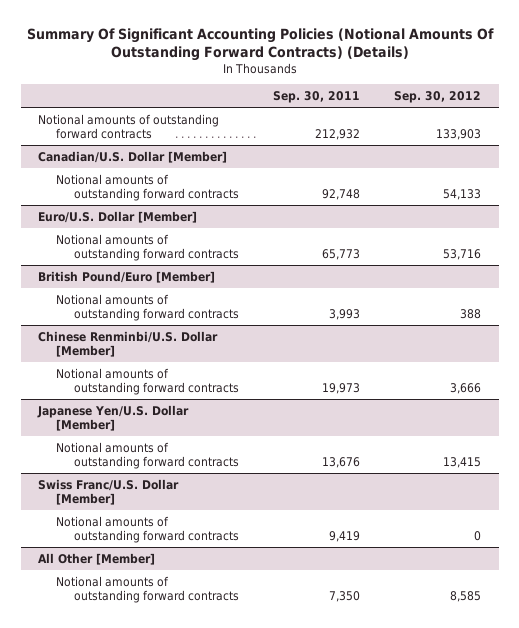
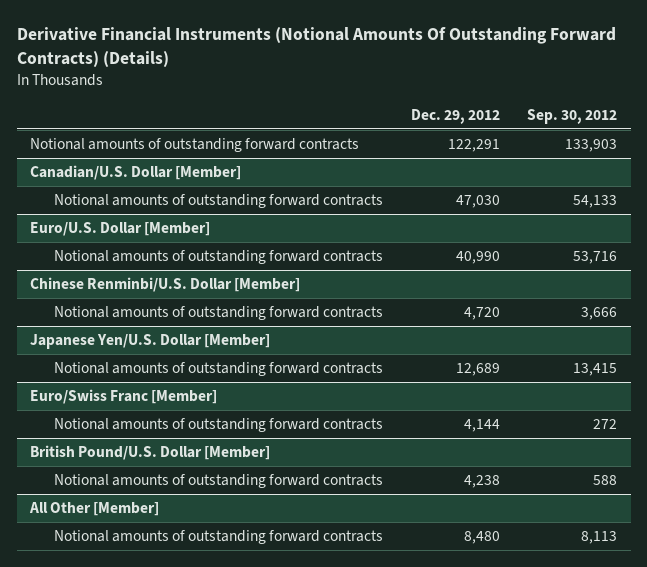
- Summary Of Significant Accounting Policies (Notional Amounts Of Outstanding Forward Contracts) (Details)
+ Derivative Financial Instruments (Notional Amounts Of Outstanding Forward Contracts) (Details)
- | Sep. 30, 2011 | Sep. 30, 2012
+ | Dec. 29, 2012 | Sep. 30, 2012
- British Pound/Euro [Member]
- Notional amounts of outstanding forward contracts | 3,993 | 388
- Swiss Franc/U.S. Dollar [Member]
- Notional amounts of outstanding forward contracts | 9,419 | 0
+ Euro/Swiss Franc [Member]
+ Notional amounts of outstanding forward contracts | 4,144 | 272
+ British Pound/U.S. Dollar [Member]
+ Notional amounts of outstanding forward contracts | 4,238 | 588
@ All Other [Member]
- Notional amounts of outstanding forward contracts | 7,350 | 8,585
+ Notional amounts of outstanding forward contracts | 8,480 | 8,113

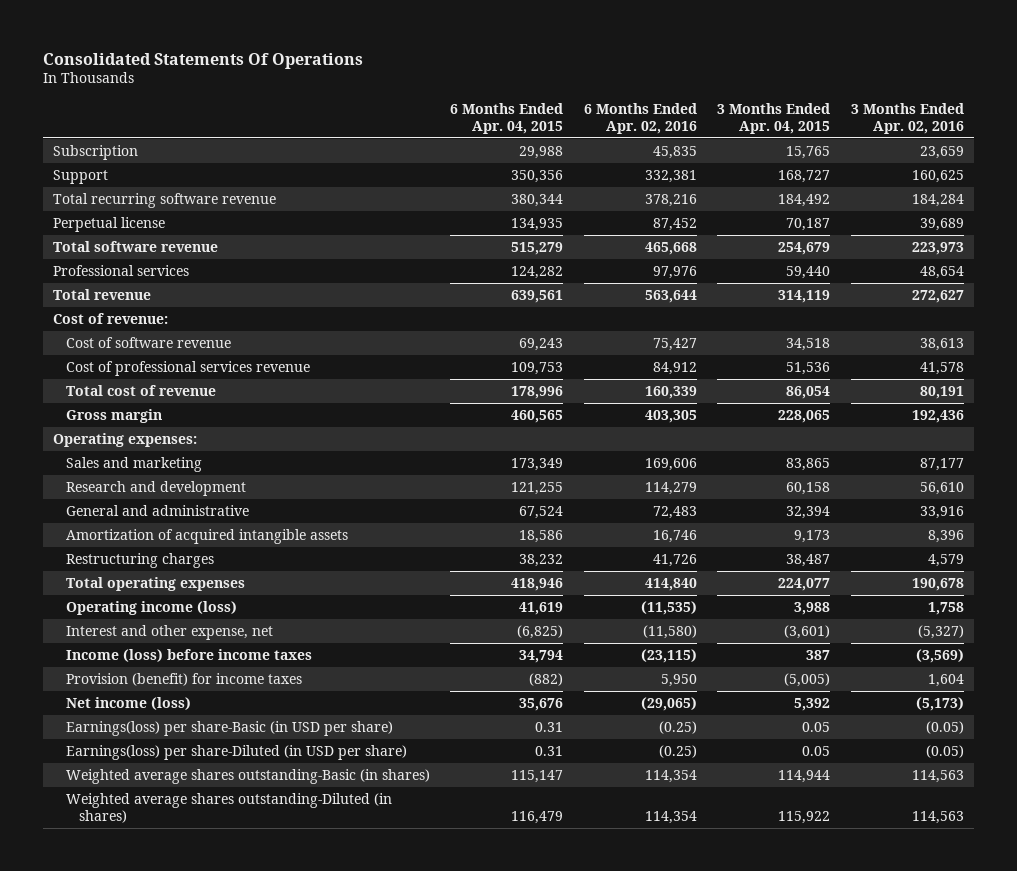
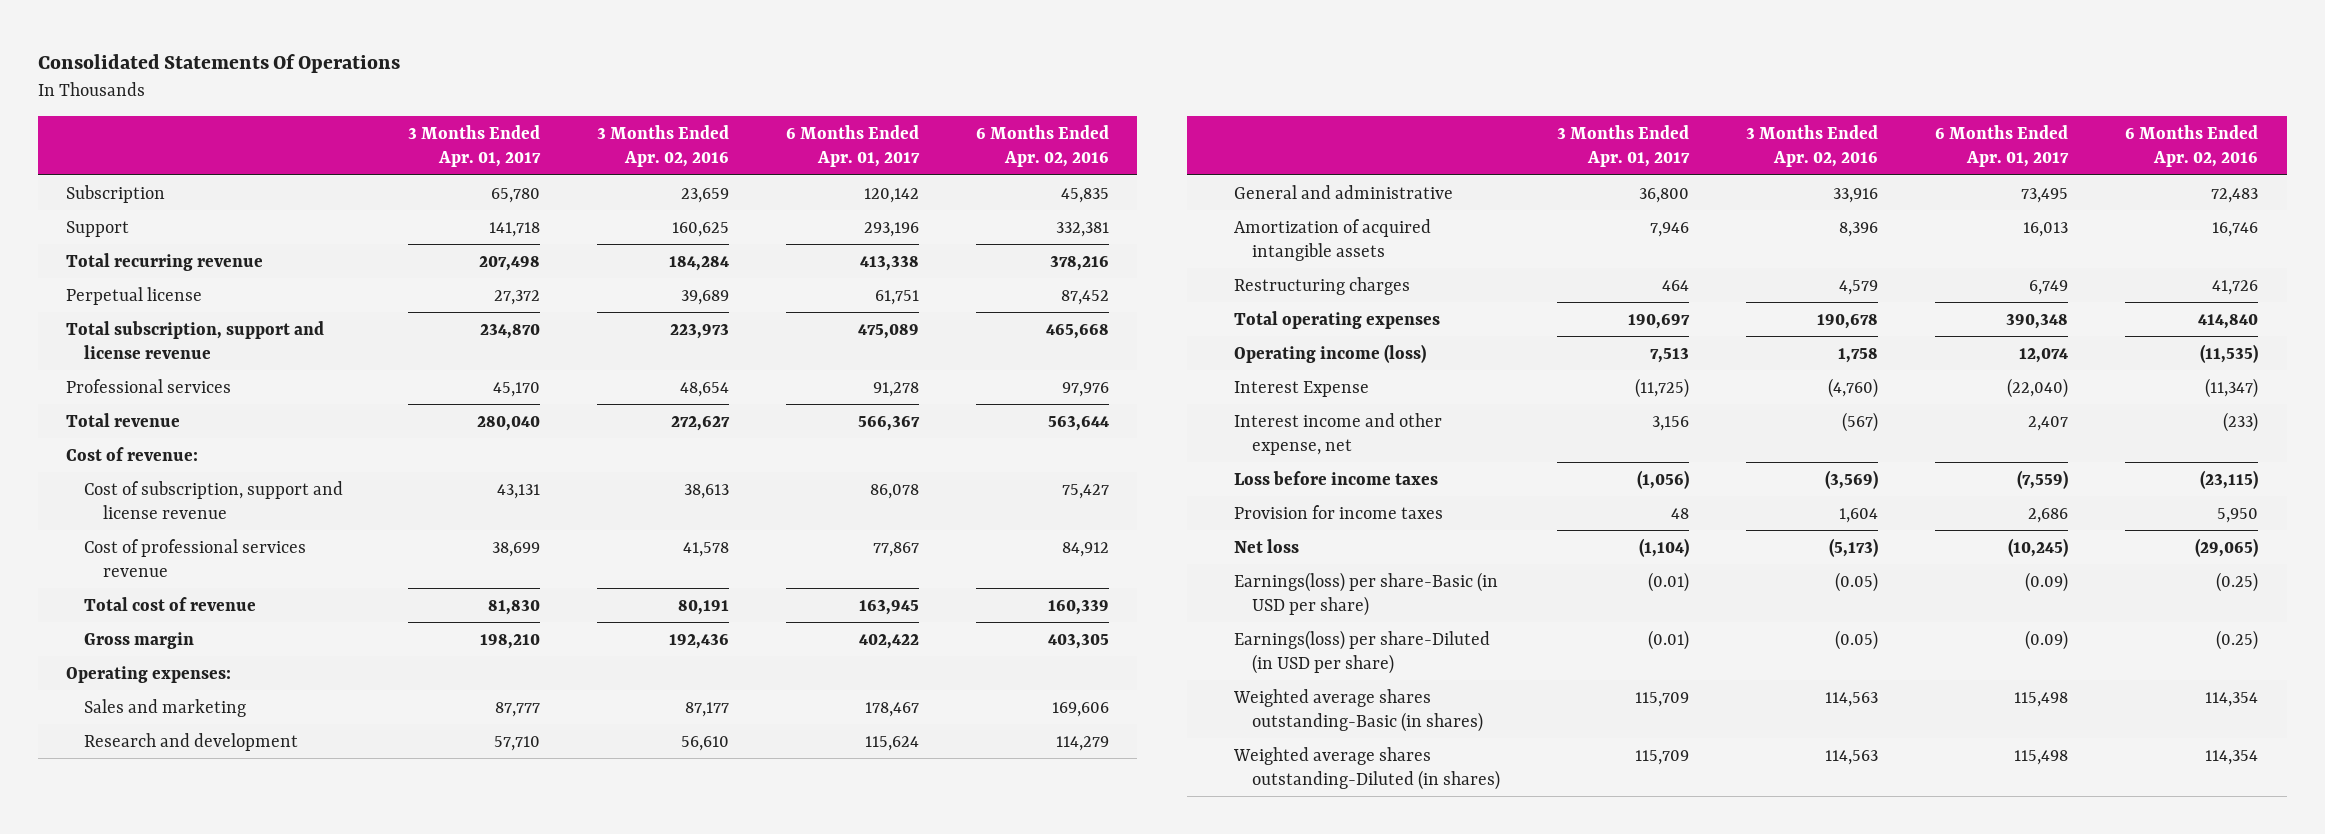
- | 6 Months Ended Apr. 04, 2015 | 6 Months Ended Apr. 02, 2016 | 3 Months Ended Apr. 04, 2015 | 3 Months Ended Apr. 02, 2016
+ | 3 Months Ended Apr. 01, 2017 | 3 Months Ended Apr. 02, 2016 | 6 Months Ended Apr. 01, 2017 | 6 Months Ended Apr. 02, 2016
- Total recurring software revenue | 380,344 | 378,216 | 184,492 | 184,284
+ Total recurring revenue | 207,498 | 184,284 | 413,338 | 378,216
- Total software revenue | 515,279 | 465,668 | 254,679 | 223,973
+ Total subscription, support and license revenue | 234,870 | 223,973 | 475,089 | 465,668
- Cost of software revenue | 69,243 | 75,427 | 34,518 | 38,613
+ Cost of subscription, support and license revenue | 43,131 | 38,613 | 86,078 | 75,427
- Interest and other expense, net | (6,825) | (11,580) | (3,601) | (5,327)
- Income (loss) before income taxes | 34,794 | (23,115) | 387 | (3,569)
- Provision (benefit) for income taxes | (882) | 5,950 | (5,005) | 1,604
- Net income (loss) | 35,676 | (29,065) | 5,392 | (5,173)
+ Interest Expense | (11,725) | (4,760) | (22,040) | (11,347)
+ Interest income and other expense, net | 3,156 | (567) | 2,407 | (233)
+ Loss before income taxes | (1,056) | (3,569) | (7,559) | (23,115)
+ Provision for income taxes | 48 | 1,604 | 2,686 | 5,950
+ Net loss | (1,104) | (5,173) | (10,245) | (29,065)

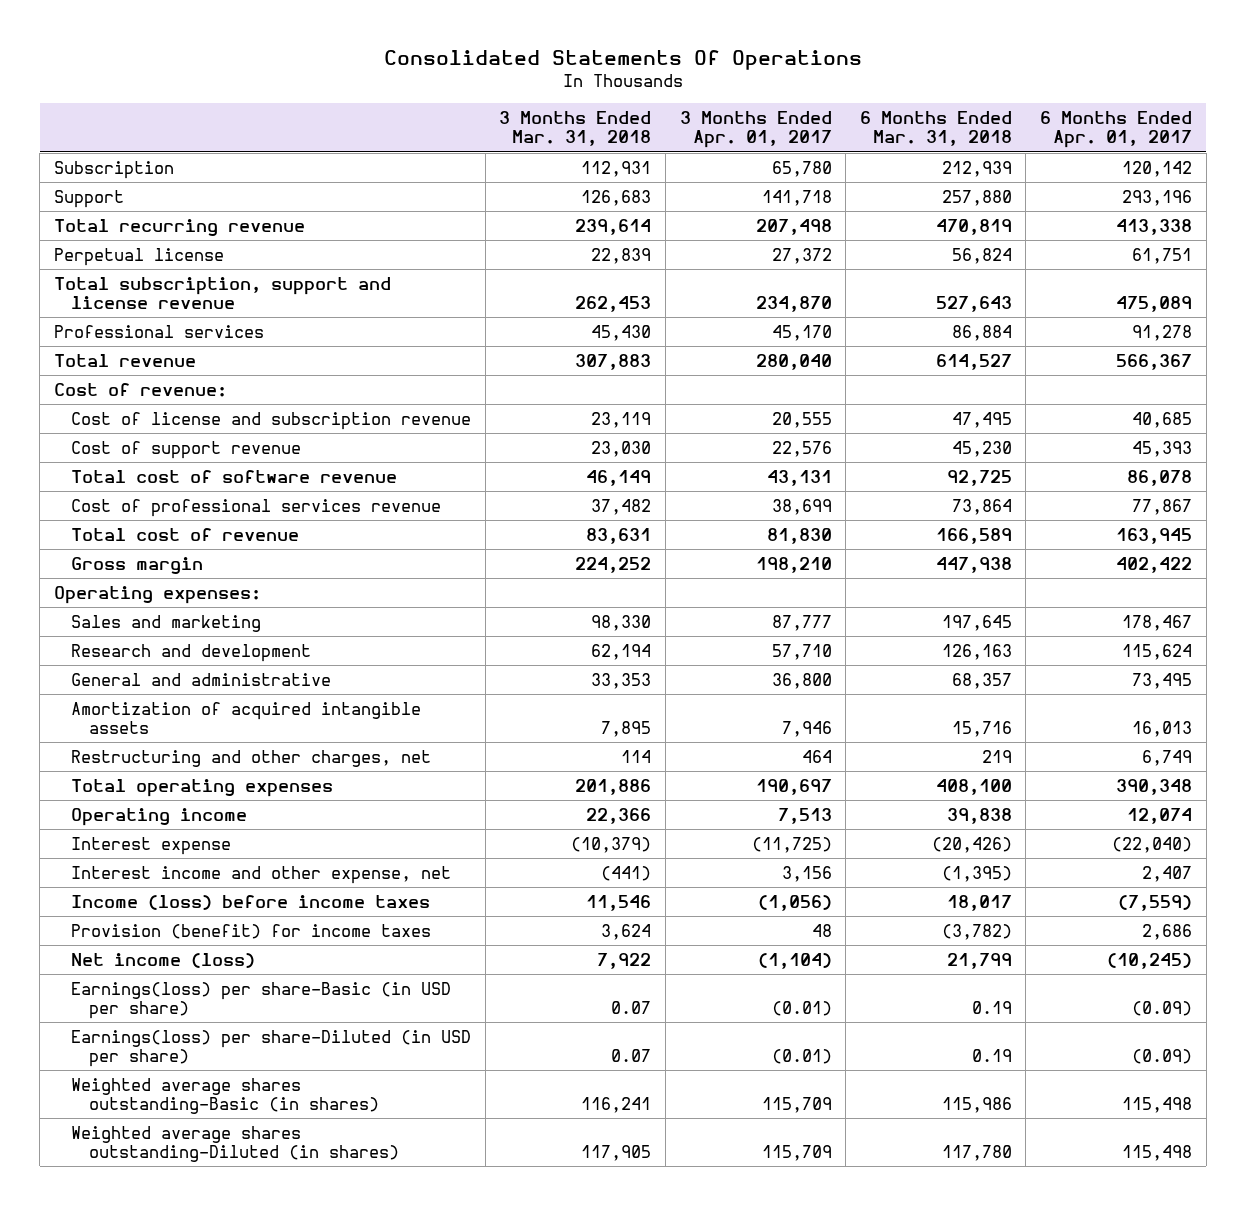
- | 3 Months Ended Apr. 01, 2017 | 3 Months Ended Apr. 02, 2016 | 6 Months Ended Apr. 01, 2017 | 6 Months Ended Apr. 02, 2016
+ | 3 Months Ended Mar. 31, 2018 | 3 Months Ended Apr. 01, 2017 | 6 Months Ended Mar. 31, 2018 | 6 Months Ended Apr. 01, 2017
- Cost of subscription, support and license revenue | 43,131 | 38,613 | 86,078 | 75,427
+ Cost of license and subscription revenue | 23,119 | 20,555 | 47,495 | 40,685
+ Cost of support revenue | 23,030 | 22,576 | 45,230 | 45,393
+ Total cost of software revenue | 46,149 | 43,131 | 92,725 | 86,078
- Restructuring charges | 464 | 4,579 | 6,749 | 41,726
+ Restructuring and other charges, net | 114 | 464 | 219 | 6,749
- Operating income (loss) | 7,513 | 1,758 | 12,074 | (11,535)
- Interest Expense | (11,725) | (4,760) | (22,040) | (11,347)
+ Operating income | 22,366 | 7,513 | 39,838 | 12,074
+ Interest expense | (10,379) | (11,725) | (20,426) | (22,040)
- Loss before income taxes | (1,056) | (3,569) | (7,559) | (23,115)
- Provision for income taxes | 48 | 1,604 | 2,686 | 5,950
- Net loss | (1,104) | (5,173) | (10,245) | (29,065)
+ Income (loss) before income taxes | 11,546 | (1,056) | 18,017 | (7,559)
+ Provision (benefit) for income taxes | 3,624 | 48 | (3,782) | 2,686
+ Net income (loss) | 7,922 | (1,104) | 21,799 | (10,245)

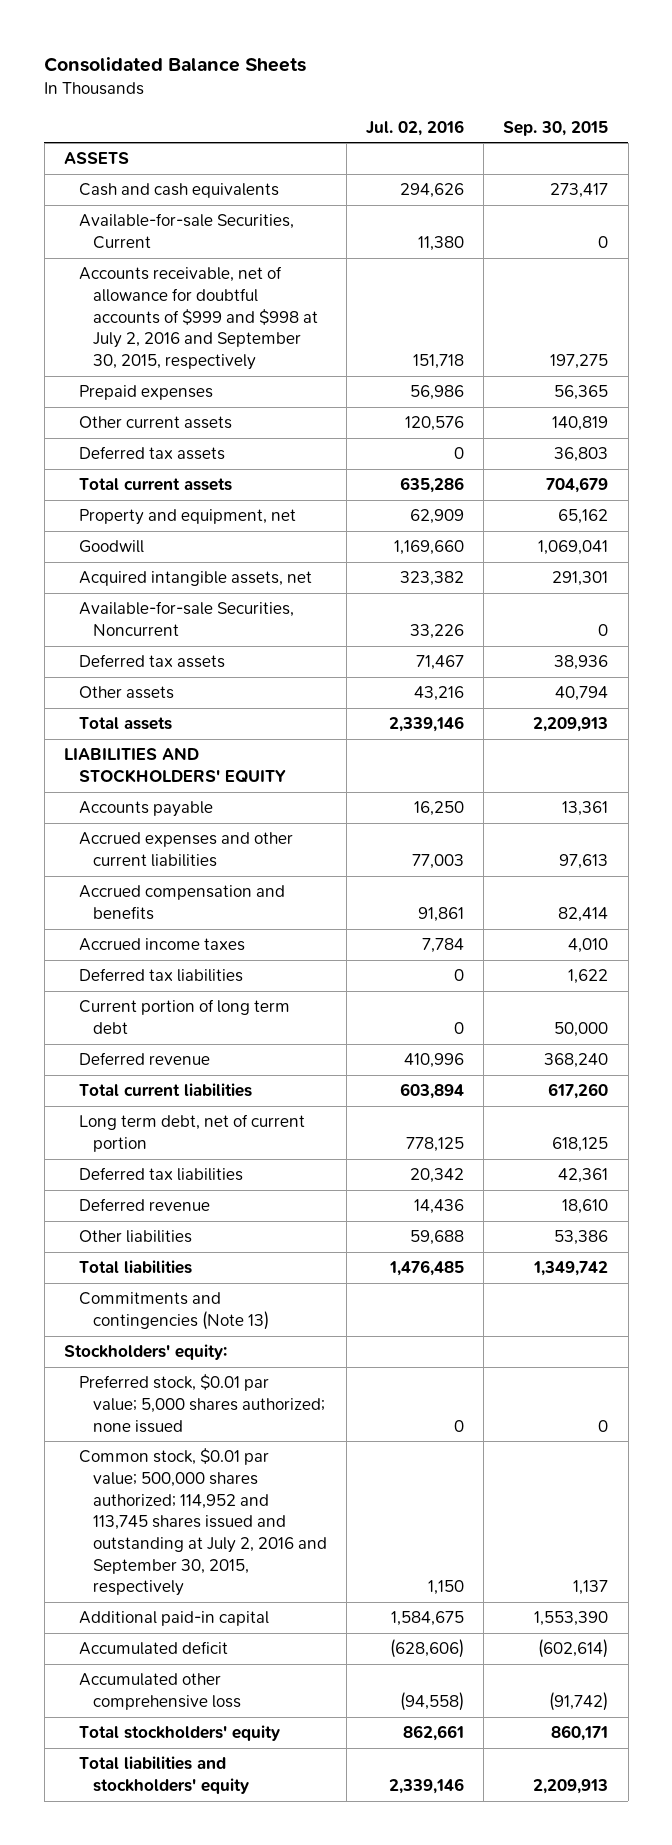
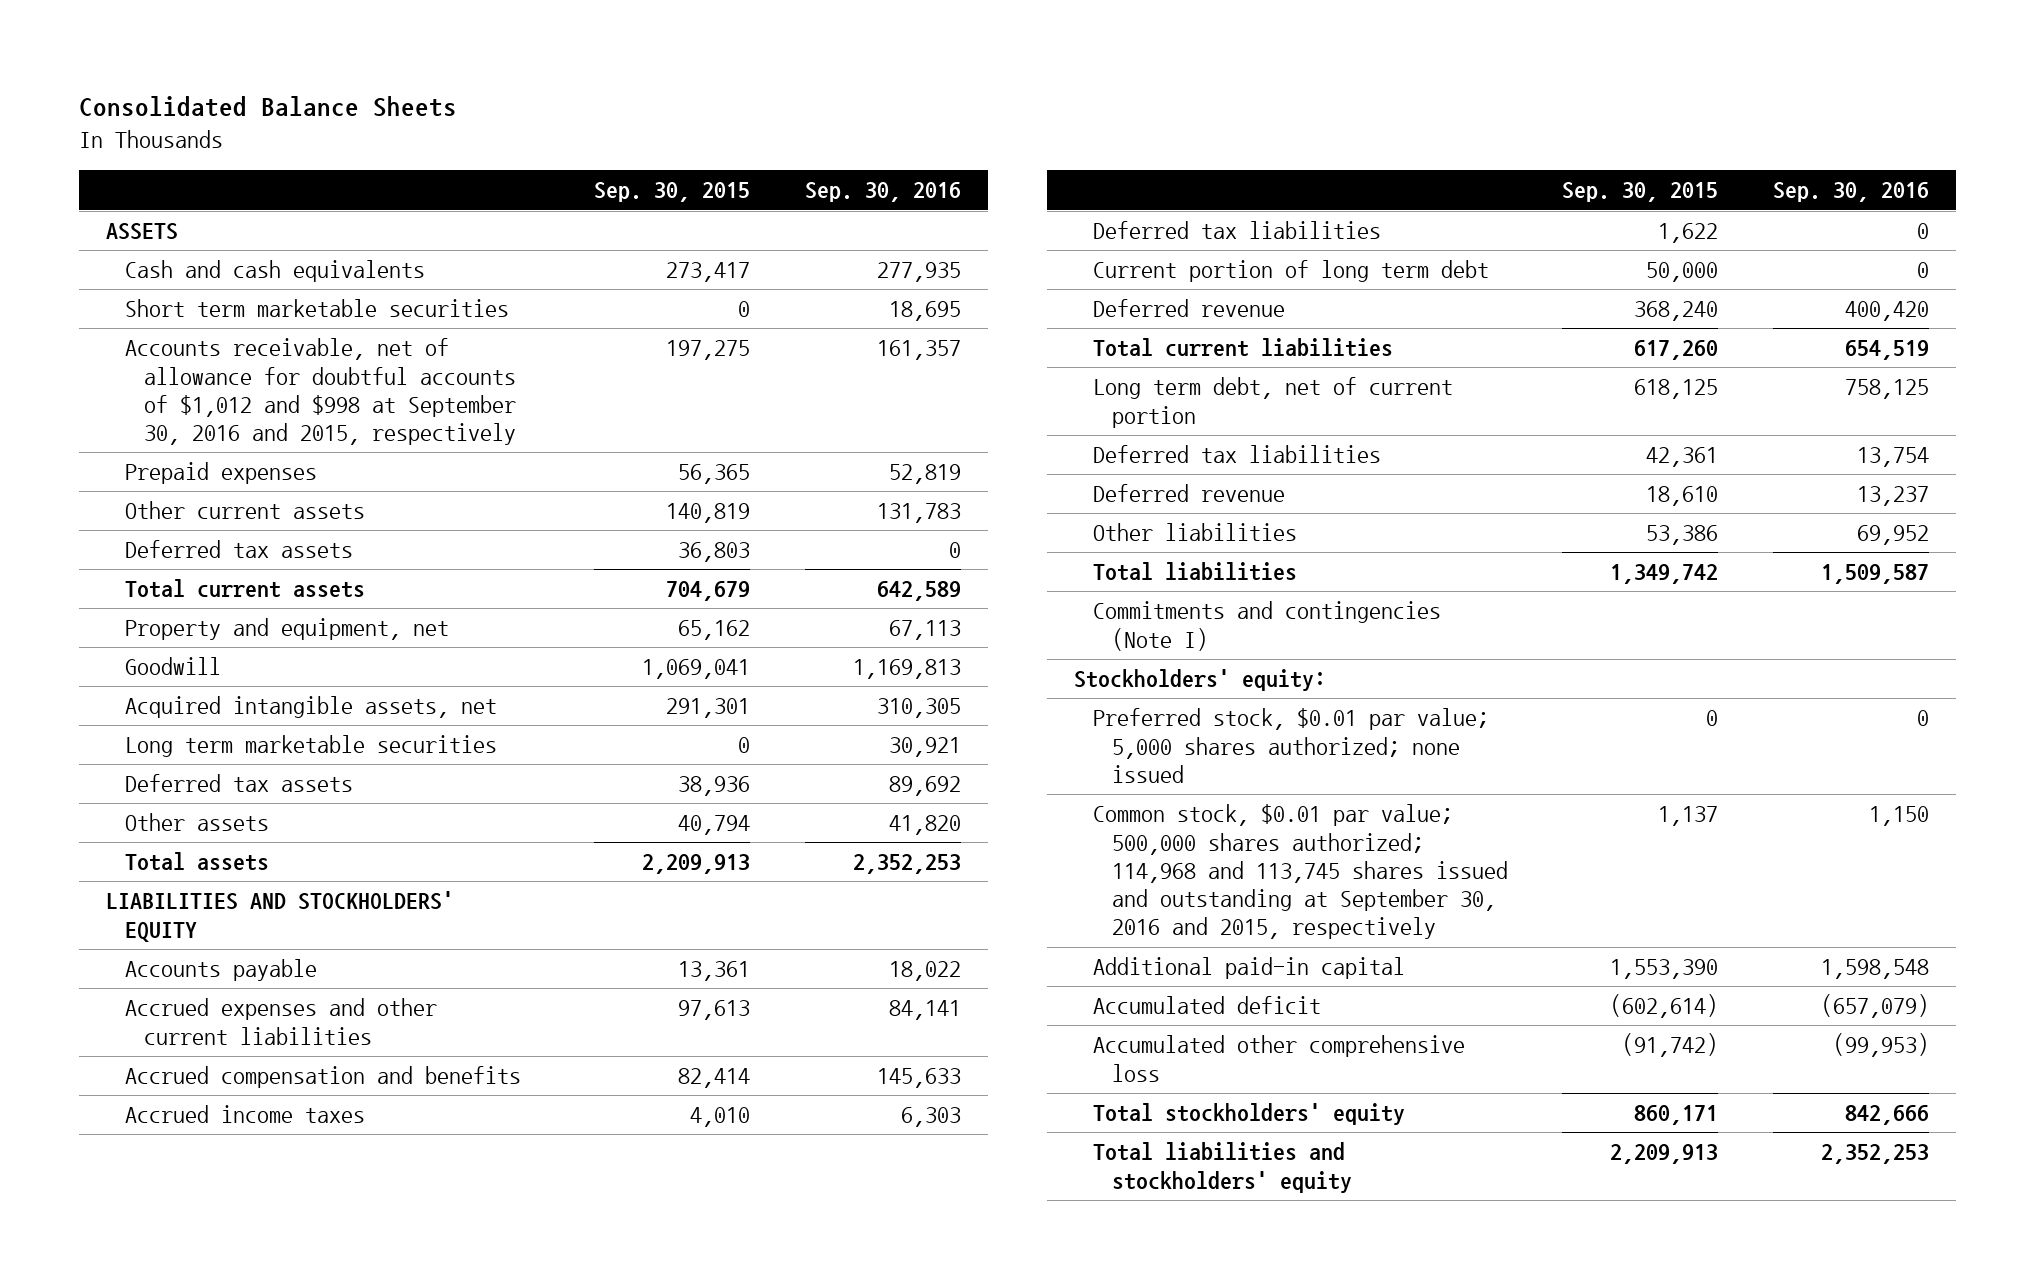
- | Jul. 02, 2016 | Sep. 30, 2015
+ | Sep. 30, 2015 | Sep. 30, 2016
- Available-for-sale Securities, Current | 11,380 | 0
- Accounts receivable, net of allowance for doubtful accounts of $999 and $998 at July 2, 2016 and September 30, 2015, respectively | 151,718 | 197,275
+ Short term marketable securities | 0 | 18,695
+ Accounts receivable, net of allowance for doubtful accounts of $1,012 and $998 at September 30, 2016 and 2015, respectively | 197,275 | 161,357
- Available-for-sale Securities, Noncurrent | 33,226 | 0
+ Long term marketable securities | 0 | 30,921
- Commitments and contingencies (Note 13)
+ Commitments and contingencies (Note I)
- Common stock, $0.01 par value; 500,000 shares authorized; 114,952 and 113,745 shares issued and outstanding at July 2, 2016 and September 30, 2015, respectively | 1,150 | 1,137
+ Common stock, $0.01 par value; 500,000 shares authorized; 114,968 and 113,745 shares issued and outstanding at September 30, 2016 and 2015, respectively | 1,137 | 1,150

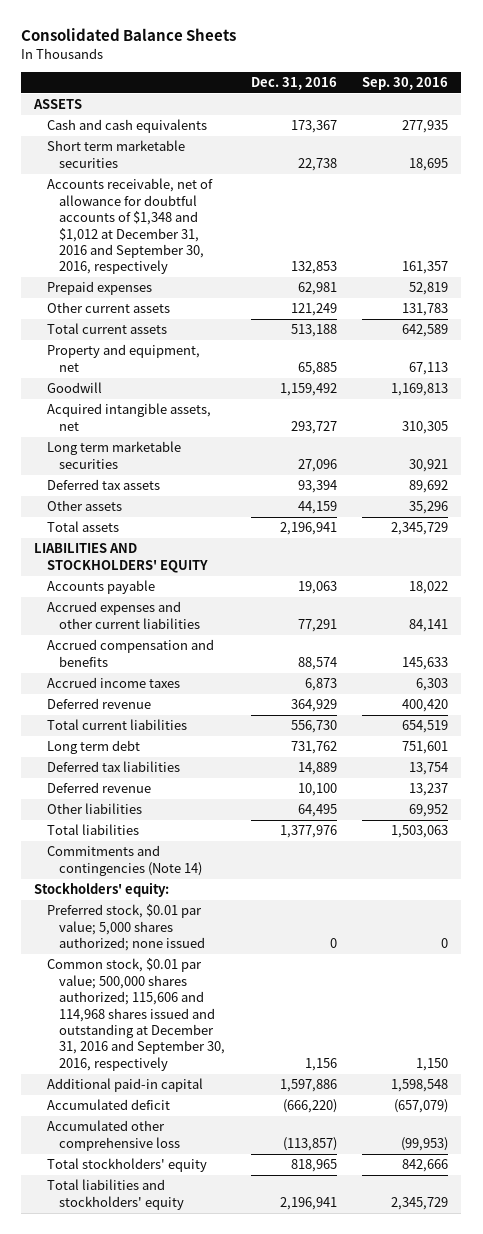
- | Sep. 30, 2015 | Sep. 30, 2016
+ | Dec. 31, 2016 | Sep. 30, 2016
- Accounts receivable, net of allowance for doubtful accounts of $1,012 and $998 at September 30, 2016 and 2015, respectively | 197,275 | 161,357
+ Accounts receivable, net of allowance for doubtful accounts of $1,348 and $1,012 at December 31, 2016 and September 30, 2016, respectively | 132,853 | 161,357
- Deferred tax assets | 36,803 | 0
- Other assets | 40,794 | 41,820
- Total assets | 2,209,913 | 2,352,253
+ Other assets | 44,159 | 35,296
+ Total assets | 2,196,941 | 2,345,729
- Deferred tax liabilities | 1,622 | 0
- Current portion of long term debt | 50,000 | 0
- Long term debt, net of current portion | 618,125 | 758,125
+ Long term debt | 731,762 | 751,601
- Total liabilities | 1,349,742 | 1,509,587
- Commitments and contingencies (Note I)
+ Total liabilities | 1,377,976 | 1,503,063
+ Commitments and contingencies (Note 14)
- Common stock, $0.01 par value; 500,000 shares authorized; 114,968 and 113,745 shares issued and outstanding at September 30, 2016 and 2015, respectively | 1,137 | 1,150
+ Common stock, $0.01 par value; 500,000 shares authorized; 115,606 and 114,968 shares issued and outstanding at December 31, 2016 and September 30, 2016, respectively | 1,156 | 1,150
- Total liabilities and stockholders' equity | 2,209,913 | 2,352,253
+ Total liabilities and stockholders' equity | 2,196,941 | 2,345,729

